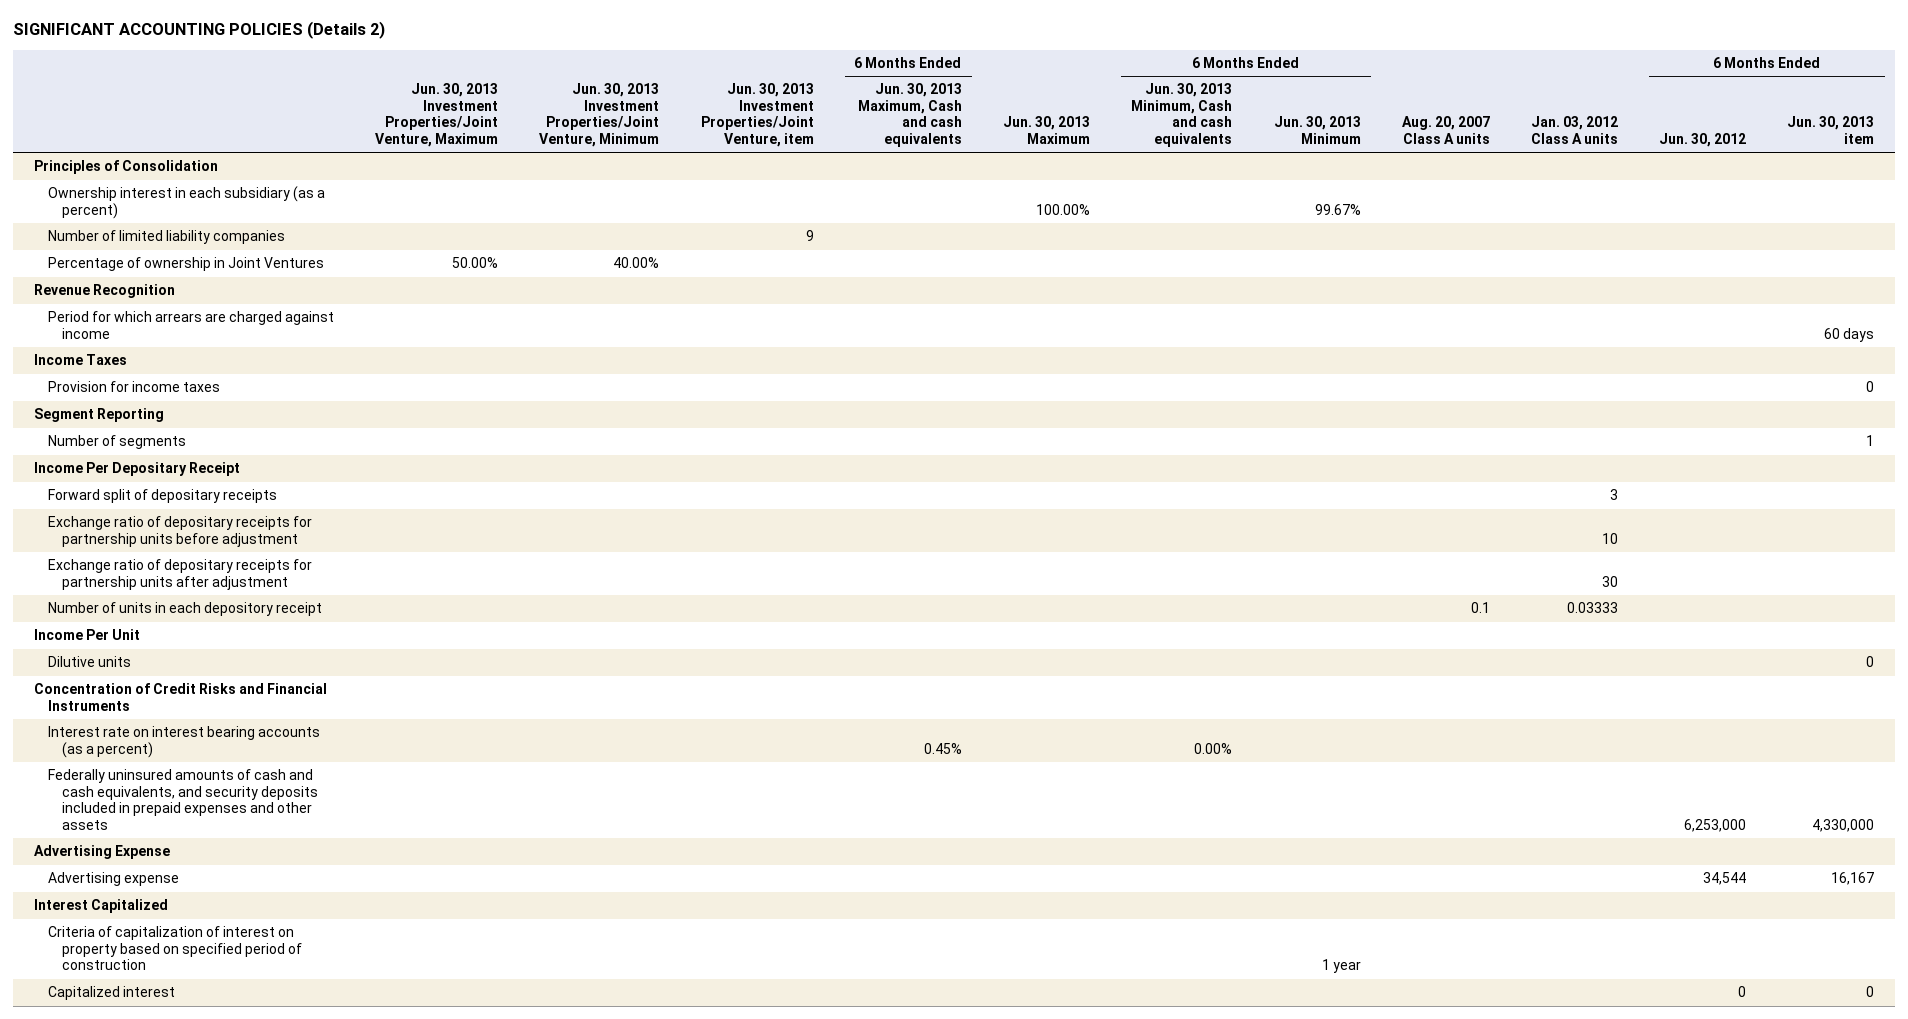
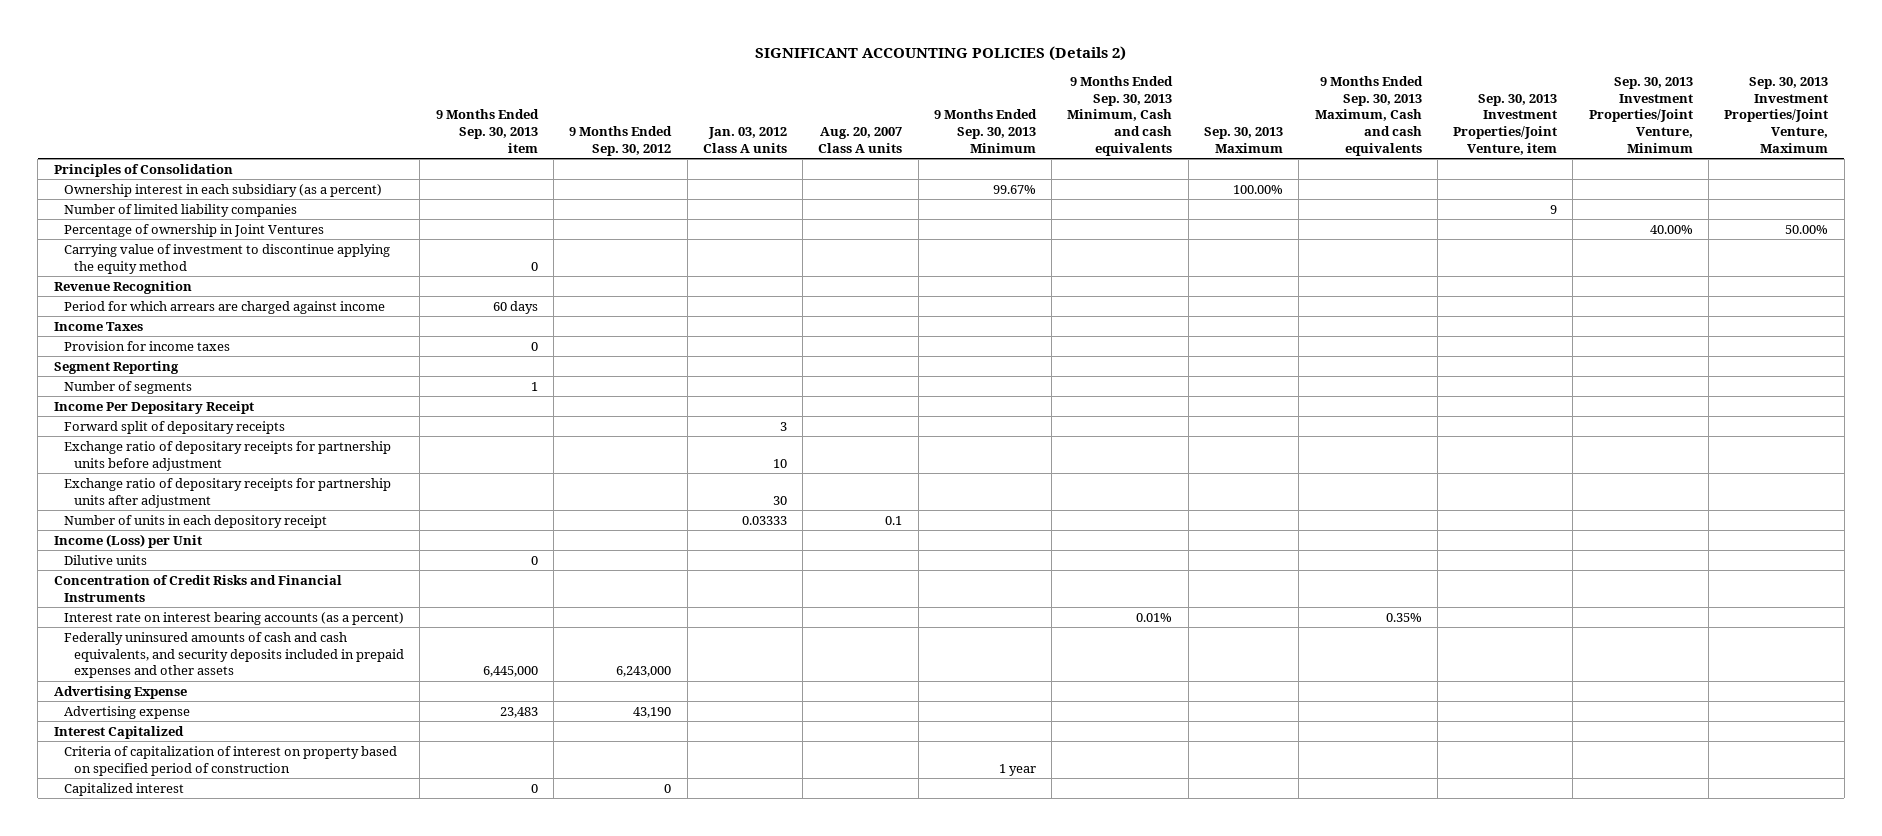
- | Jun. 30, 2013 Investment Properties/Joint Venture, Maximum | Jun. 30, 2013 Investment Properties/Joint Venture, Minimum | Jun. 30, 2013 Investment Properties/Joint Venture, item | 6 Months Ended Jun. 30, 2013 Maximum, Cash and cash equivalents | Jun. 30, 2013 Maximum | 6 Months Ended Jun. 30, 2013 Minimum, Cash and cash equivalents | 6 Months Ended Jun. 30, 2013 Minimum | Aug. 20, 2007 Class A units | Jan. 03, 2012 Class A units | 6 Months Ended Jun. 30, 2012 | 6 Months Ended Jun. 30, 2013 item
+ | 9 Months Ended Sep. 30, 2013 item | 9 Months Ended Sep. 30, 2012 | Jan. 03, 2012 Class A units | Aug. 20, 2007 Class A units | 9 Months Ended Sep. 30, 2013 Minimum | 9 Months Ended Sep. 30, 2013 Minimum, Cash and cash equivalents | Sep. 30, 2013 Maximum | 9 Months Ended Sep. 30, 2013 Maximum, Cash and cash equivalents | Sep. 30, 2013 Investment Properties/Joint Venture, item | Sep. 30, 2013 Investment Properties/Joint Venture, Minimum | Sep. 30, 2013 Investment Properties/Joint Venture, Maximum
+ Carrying value of investment to discontinue applying the equity method | 0 | | | | | | | | | |
- Income Per Unit
+ Income (Loss) per Unit

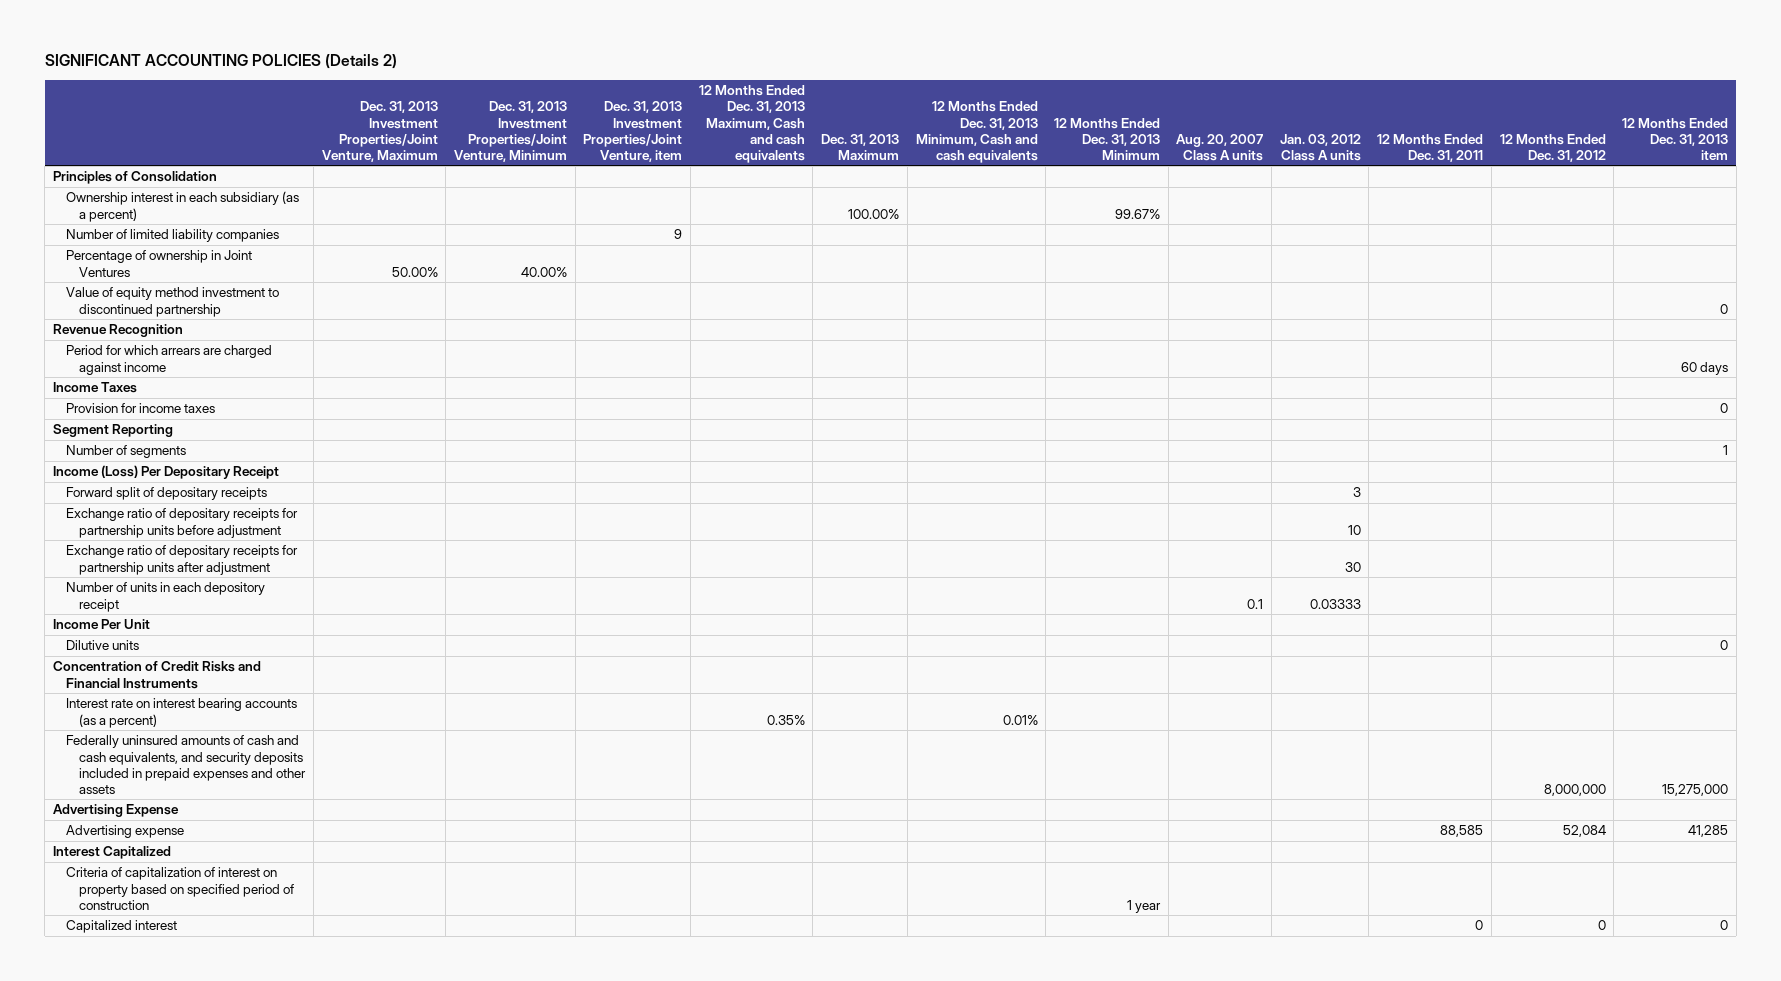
- | 9 Months Ended Sep. 30, 2013 item | 9 Months Ended Sep. 30, 2012 | Jan. 03, 2012 Class A units | Aug. 20, 2007 Class A units | 9 Months Ended Sep. 30, 2013 Minimum | 9 Months Ended Sep. 30, 2013 Minimum, Cash and cash equivalents | Sep. 30, 2013 Maximum | 9 Months Ended Sep. 30, 2013 Maximum, Cash and cash equivalents | Sep. 30, 2013 Investment Properties/Joint Venture, item | Sep. 30, 2013 Investment Properties/Joint Venture, Minimum | Sep. 30, 2013 Investment Properties/Joint Venture, Maximum
+ | Dec. 31, 2013 Investment Properties/Joint Venture, Maximum | Dec. 31, 2013 Investment Properties/Joint Venture, Minimum | Dec. 31, 2013 Investment Properties/Joint Venture, item | 12 Months Ended Dec. 31, 2013 Maximum, Cash and cash equivalents | Dec. 31, 2013 Maximum | 12 Months Ended Dec. 31, 2013 Minimum, Cash and cash equivalents | 12 Months Ended Dec. 31, 2013 Minimum | Aug. 20, 2007 Class A units | Jan. 03, 2012 Class A units | 12 Months Ended Dec. 31, 2011 | 12 Months Ended Dec. 31, 2012 | 12 Months Ended Dec. 31, 2013 item
- Carrying value of investment to discontinue applying the equity method | 0 | | | | | | | | | |
+ Value of equity method investment to discontinued partnership | | | | | | | | | | | | 0
- Income Per Depositary Receipt
+ Income (Loss) Per Depositary Receipt
- Income (Loss) per Unit
+ Income Per Unit

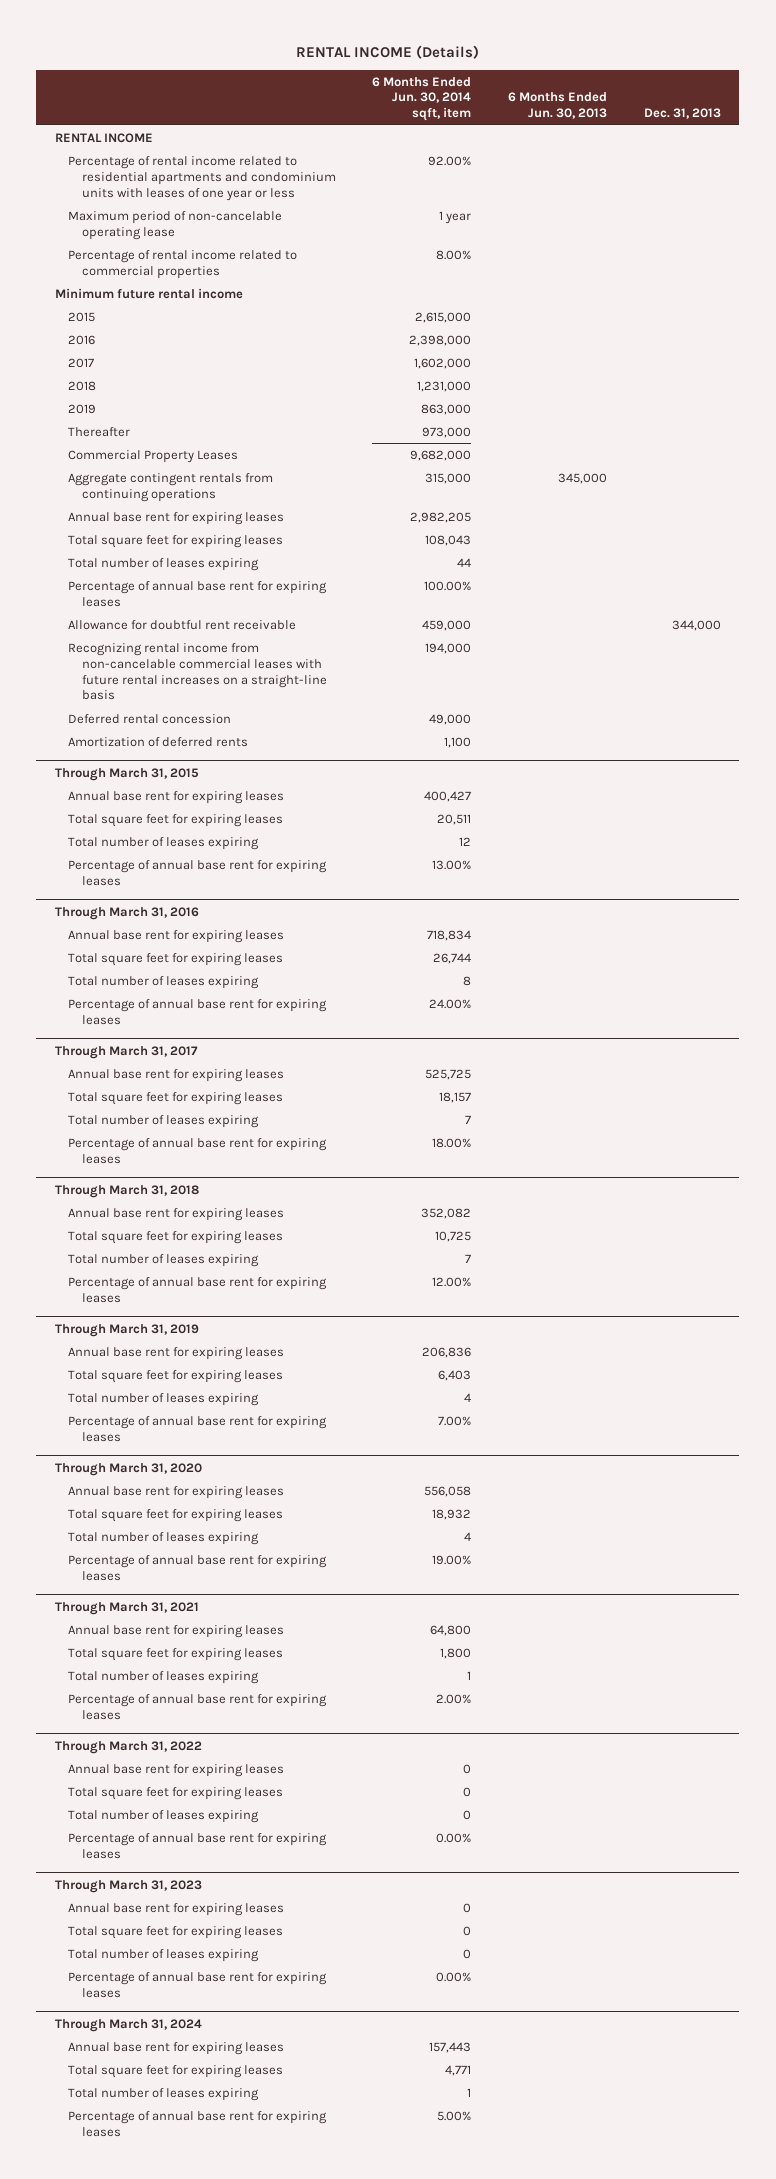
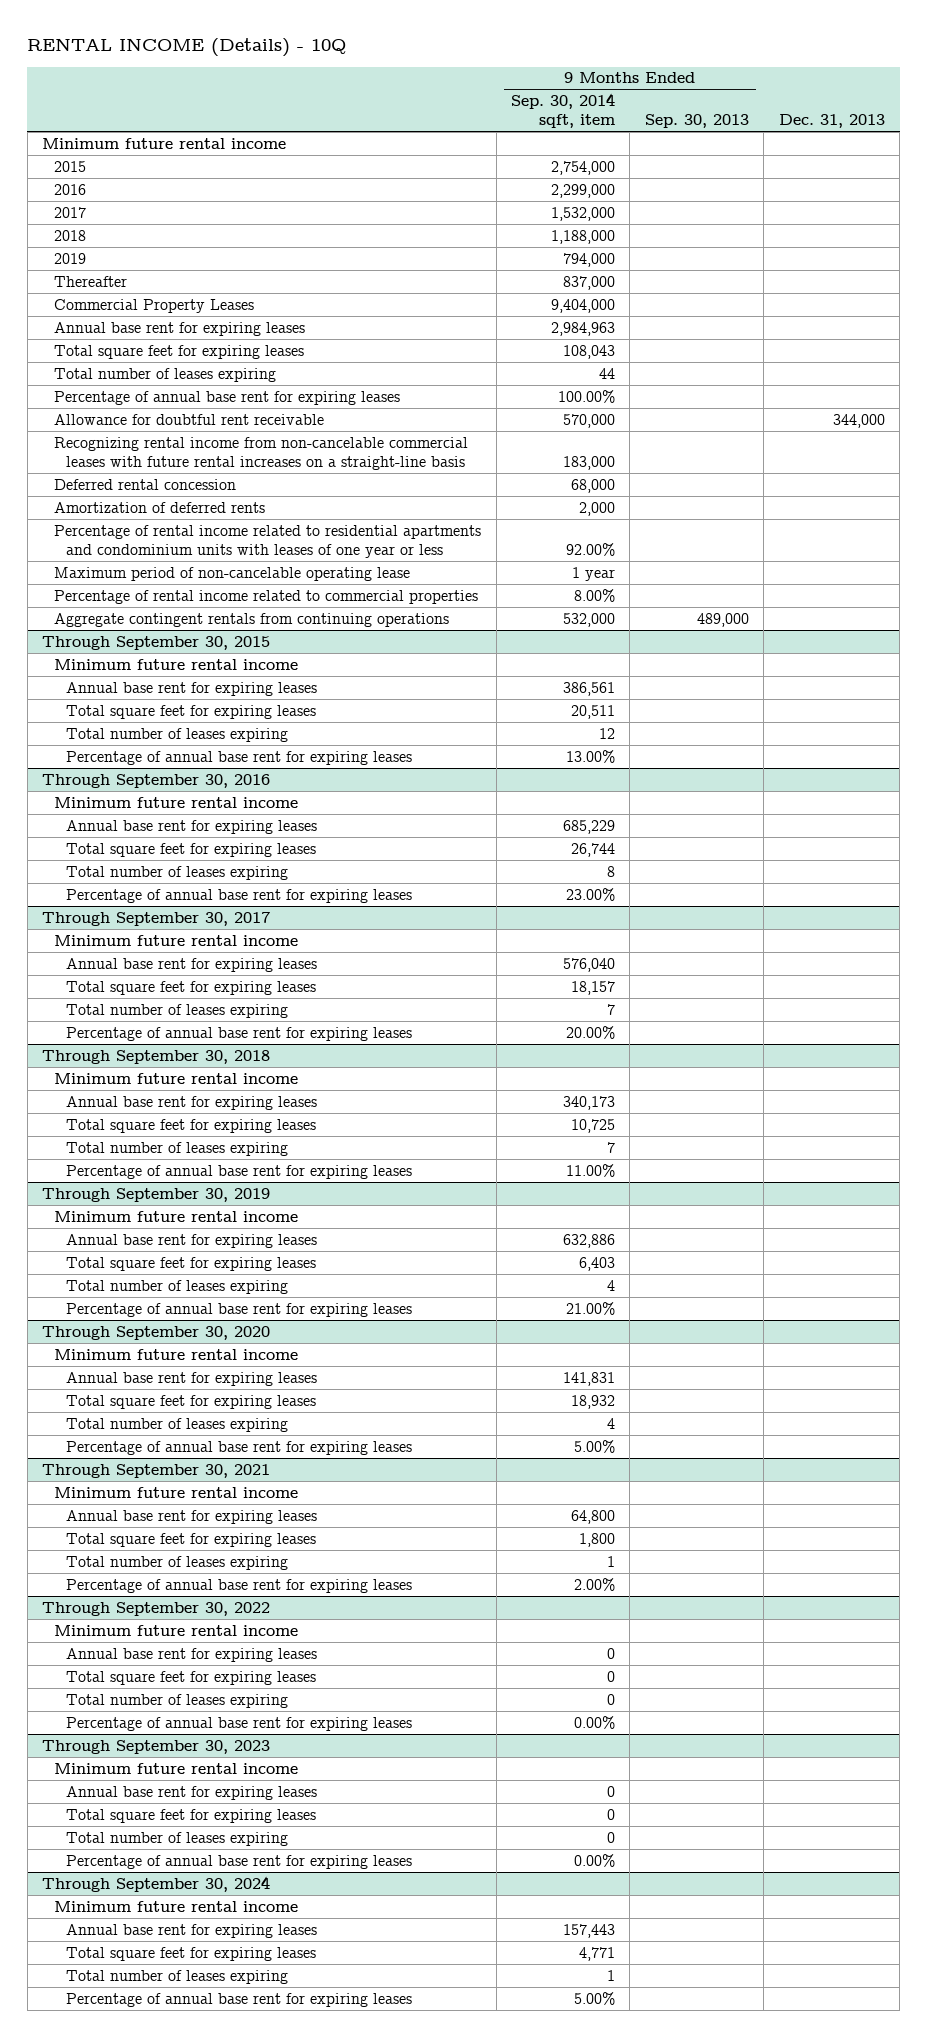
- RENTAL INCOME (Details)
+ RENTAL INCOME (Details) - 10Q
- | 6 Months Ended Jun. 30, 2014 sqft, item | 6 Months Ended Jun. 30, 2013 | Dec. 31, 2013
+ | 9 Months Ended Sep. 30, 2014 sqft, item | 9 Months Ended Sep. 30, 2013 | Dec. 31, 2013
- RENTAL INCOME
- Through March 31, 2015
- Annual base rent for expiring leases | 400,427 | |
- Total square feet for expiring leases | 20,511 | |
- Total number of leases expiring | 12 | |
- Percentage of annual base rent for expiring leases | 13.00% | |
- Through March 31, 2016
- Annual base rent for expiring leases | 718,834 | |
- Total square feet for expiring leases | 26,744 | |
- Total number of leases expiring | 8 | |
- Percentage of annual base rent for expiring leases | 24.00% | |
- Through March 31, 2017
- Annual base rent for expiring leases | 525,725 | |
- Total square feet for expiring leases | 18,157 | |
- Total number of leases expiring | 7 | |
- Percentage of annual base rent for expiring leases | 18.00% | |
- Through March 31, 2018
- Annual base rent for expiring leases | 352,082 | |
- Total square feet for expiring leases | 10,725 | |
- Total number of leases expiring | 7 | |
- Percentage of annual base rent for expiring leases | 12.00% | |
- Through March 31, 2019
- Annual base rent for expiring leases | 206,836 | |
- Total square feet for expiring leases | 6,403 | |
- Total number of leases expiring | 4 | |
- Percentage of annual base rent for expiring leases | 7.00% | |
- Through March 31, 2020
- Annual base rent for expiring leases | 556,058 | |
- Total square feet for expiring leases | 18,932 | |
- Total number of leases expiring | 4 | |
- Percentage of annual base rent for expiring leases | 19.00% | |
- Through March 31, 2021
- Annual base rent for expiring leases | 64,800 | |
- Total square feet for expiring leases | 1,800 | |
- Total number of leases expiring | 1 | |
- Percentage of annual base rent for expiring leases | 2.00% | |
- Through March 31, 2022
- Annual base rent for expiring leases | 0 | |
- Total square feet for expiring leases | 0 | |
- Total number of leases expiring | 0 | |
- Percentage of annual base rent for expiring leases | 0.00% | |
- Through March 31, 2023
- Annual base rent for expiring leases | 0 | |
- Total square feet for expiring leases | 0 | |
- Total number of leases expiring | 0 | |
- Percentage of annual base rent for expiring leases | 0.00% | |
- Through March 31, 2024
- Annual base rent for expiring leases | 157,443 | |
- Total square feet for expiring leases | 4,771 | |
- Total number of leases expiring | 1 | |
- Percentage of annual base rent for expiring leases | 5.00% | |
moved down: Percentage of rental income related to residential apartments and condominium units with leases of one year or less | 92.00% | |
moved down: Maximum period of non-cancelable operating lease | 1 year | |
moved down: Percentage of rental income related to commercial properties | 8.00% | |
moved down: Aggregate contingent rentals from continuing operations | 532,000 | 489,000 |
+ Through September 30, 2015
+ Minimum future rental income
+ Annual base rent for expiring leases | 386,561 | |
+ Total square feet for expiring leases | 20,511 | |
+ Total number of leases expiring | 12 | |
+ Percentage of annual base rent for expiring leases | 13.00% | |
+ Through September 30, 2016
+ Minimum future rental income
+ Annual base rent for expiring leases | 685,229 | |
+ Total square feet for expiring leases | 26,744 | |
+ Total number of leases expiring | 8 | |
+ Percentage of annual base rent for expiring leases | 23.00% | |
+ Through September 30, 2017
+ Minimum future rental income
+ Annual base rent for expiring leases | 576,040 | |
+ Total square feet for expiring leases | 18,157 | |
+ Total number of leases expiring | 7 | |
+ Percentage of annual base rent for expiring leases | 20.00% | |
+ Through September 30, 2018
+ Minimum future rental income
+ Annual base rent for expiring leases | 340,173 | |
+ Total square feet for expiring leases | 10,725 | |
+ Total number of leases expiring | 7 | |
+ Percentage of annual base rent for expiring leases | 11.00% | |
+ Through September 30, 2019
+ Minimum future rental income
+ Annual base rent for expiring leases | 632,886 | |
+ Total square feet for expiring leases | 6,403 | |
+ Total number of leases expiring | 4 | |
+ Percentage of annual base rent for expiring leases | 21.00% | |
+ Through September 30, 2020
+ Minimum future rental income
+ Annual base rent for expiring leases | 141,831 | |
+ Total square feet for expiring leases | 18,932 | |
+ Total number of leases expiring | 4 | |
+ Percentage of annual base rent for expiring leases | 5.00% | |
+ Through September 30, 2021
+ Minimum future rental income
+ Annual base rent for expiring leases | 64,800 | |
+ Total square feet for expiring leases | 1,800 | |
+ Total number of leases expiring | 1 | |
+ Percentage of annual base rent for expiring leases | 2.00% | |
+ Through September 30, 2022
+ Minimum future rental income
+ Annual base rent for expiring leases | 0 | |
+ Total square feet for expiring leases | 0 | |
+ Total number of leases expiring | 0 | |
+ Percentage of annual base rent for expiring leases | 0.00% | |
+ Through September 30, 2023
+ Minimum future rental income
+ Annual base rent for expiring leases | 0 | |
+ Total square feet for expiring leases | 0 | |
+ Total number of leases expiring | 0 | |
+ Percentage of annual base rent for expiring leases | 0.00% | |
+ Through September 30, 2024
+ Minimum future rental income
+ Annual base rent for expiring leases | 157,443 | |
+ Total square feet for expiring leases | 4,771 | |
+ Total number of leases expiring | 1 | |
+ Percentage of annual base rent for expiring leases | 5.00% | |

